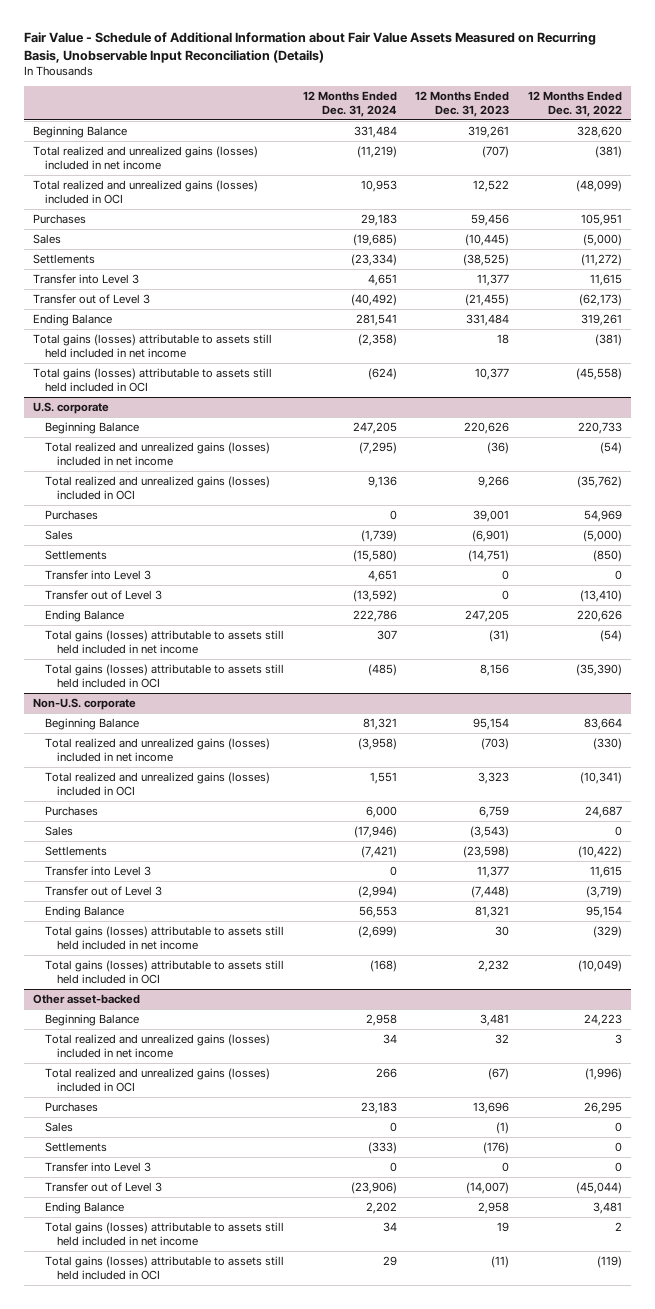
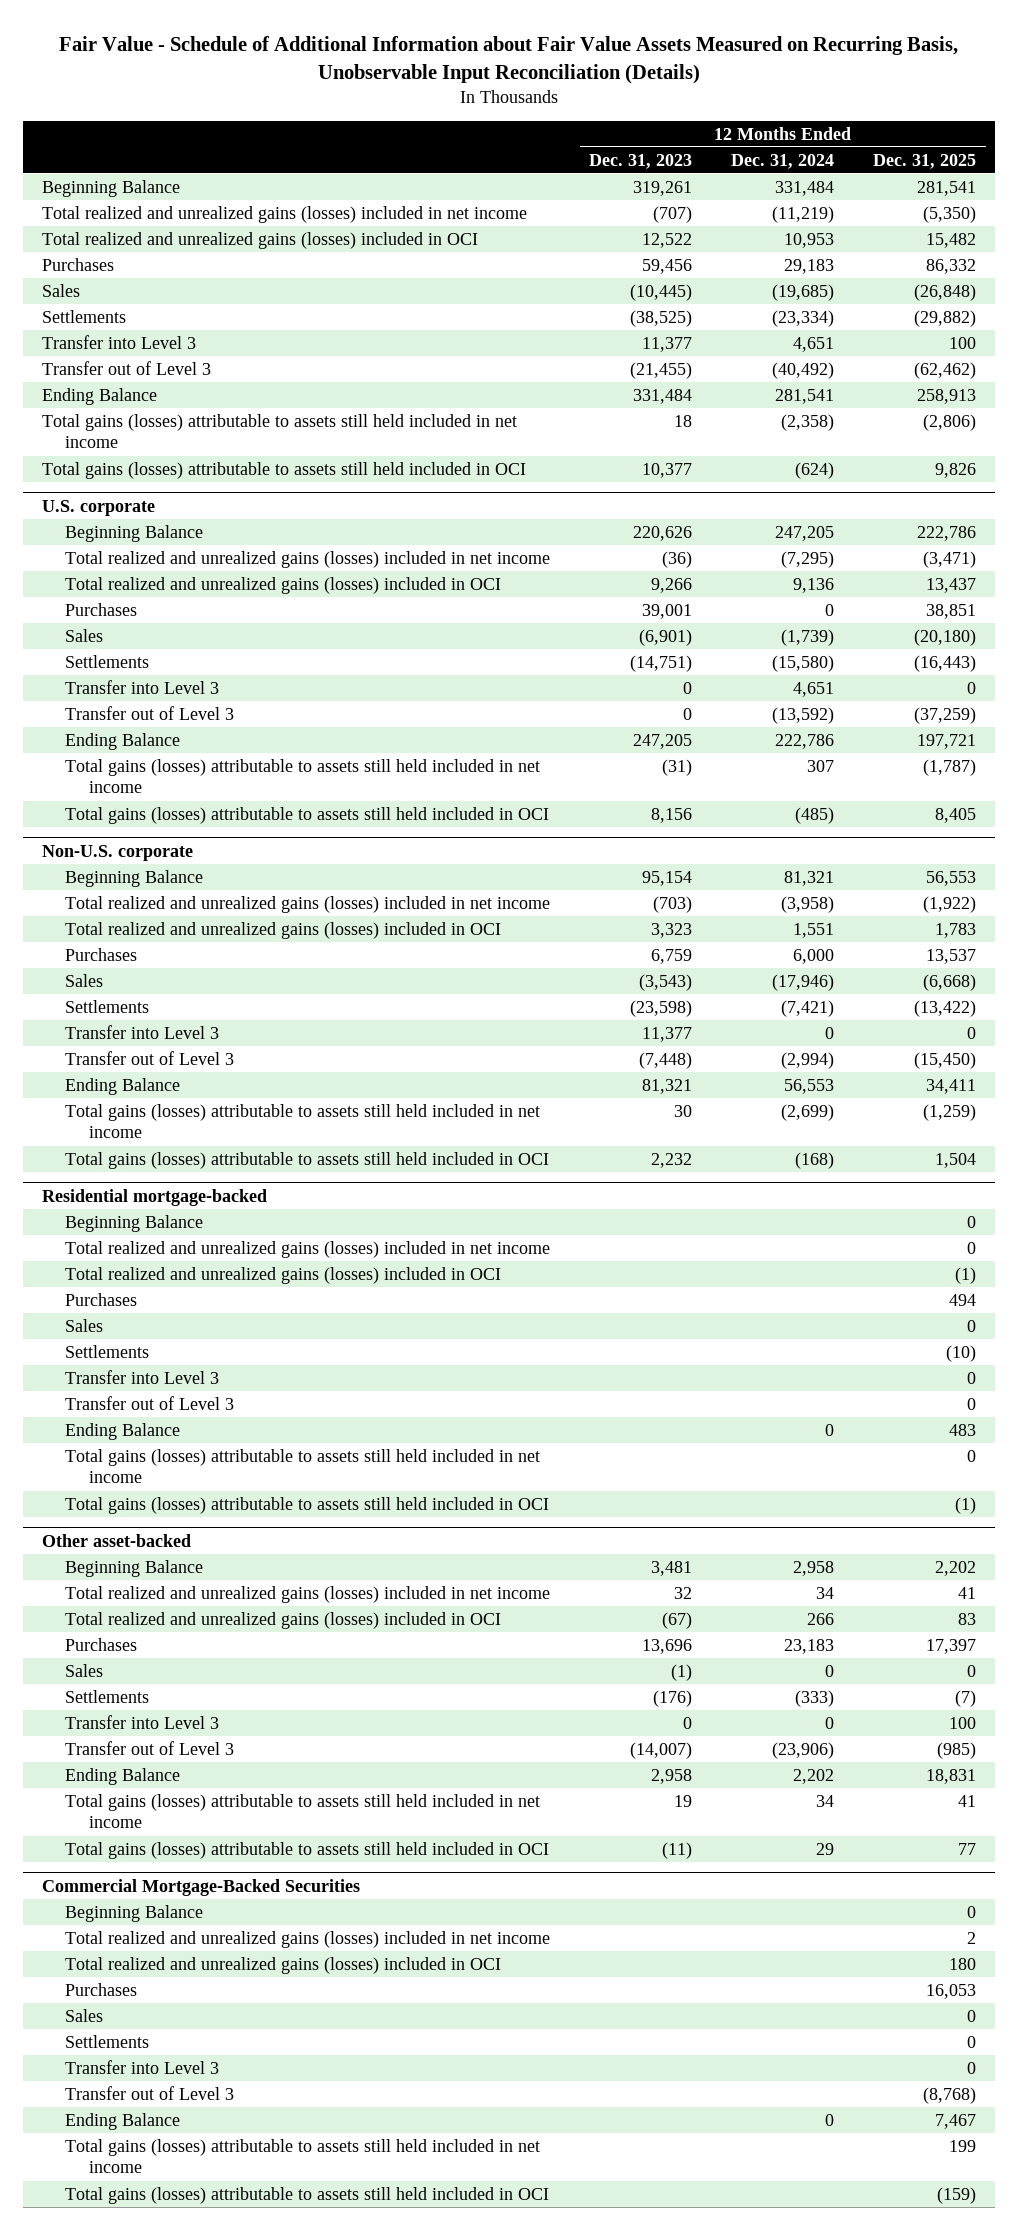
- | 12 Months Ended Dec. 31, 2024 | 12 Months Ended Dec. 31, 2023 | 12 Months Ended Dec. 31, 2022
+ | 12 Months Ended Dec. 31, 2023 | 12 Months Ended Dec. 31, 2024 | 12 Months Ended Dec. 31, 2025
+ Residential mortgage-backed
+ Beginning Balance | | | 0
+ Total realized and unrealized gains (losses) included in net income | | | 0
+ Total realized and unrealized gains (losses) included in OCI | | | (1)
+ Purchases | | | 494
+ Sales | | | 0
+ Settlements | | | (10)
+ Transfer into Level 3 | | | 0
+ Transfer out of Level 3 | | | 0
+ Ending Balance | | 0 | 483
+ Total gains (losses) attributable to assets still held included in net income | | | 0
+ Total gains (losses) attributable to assets still held included in OCI | | | (1)
+ Commercial Mortgage-Backed Securities
+ Beginning Balance | | | 0
+ Total realized and unrealized gains (losses) included in net income | | | 2
+ Total realized and unrealized gains (losses) included in OCI | | | 180
+ Purchases | | | 16,053
+ Sales | | | 0
+ Settlements | | | 0
+ Transfer into Level 3 | | | 0
+ Transfer out of Level 3 | | | (8,768)
+ Ending Balance | | 0 | 7,467
+ Total gains (losses) attributable to assets still held included in net income | | | 199
+ Total gains (losses) attributable to assets still held included in OCI | | | (159)

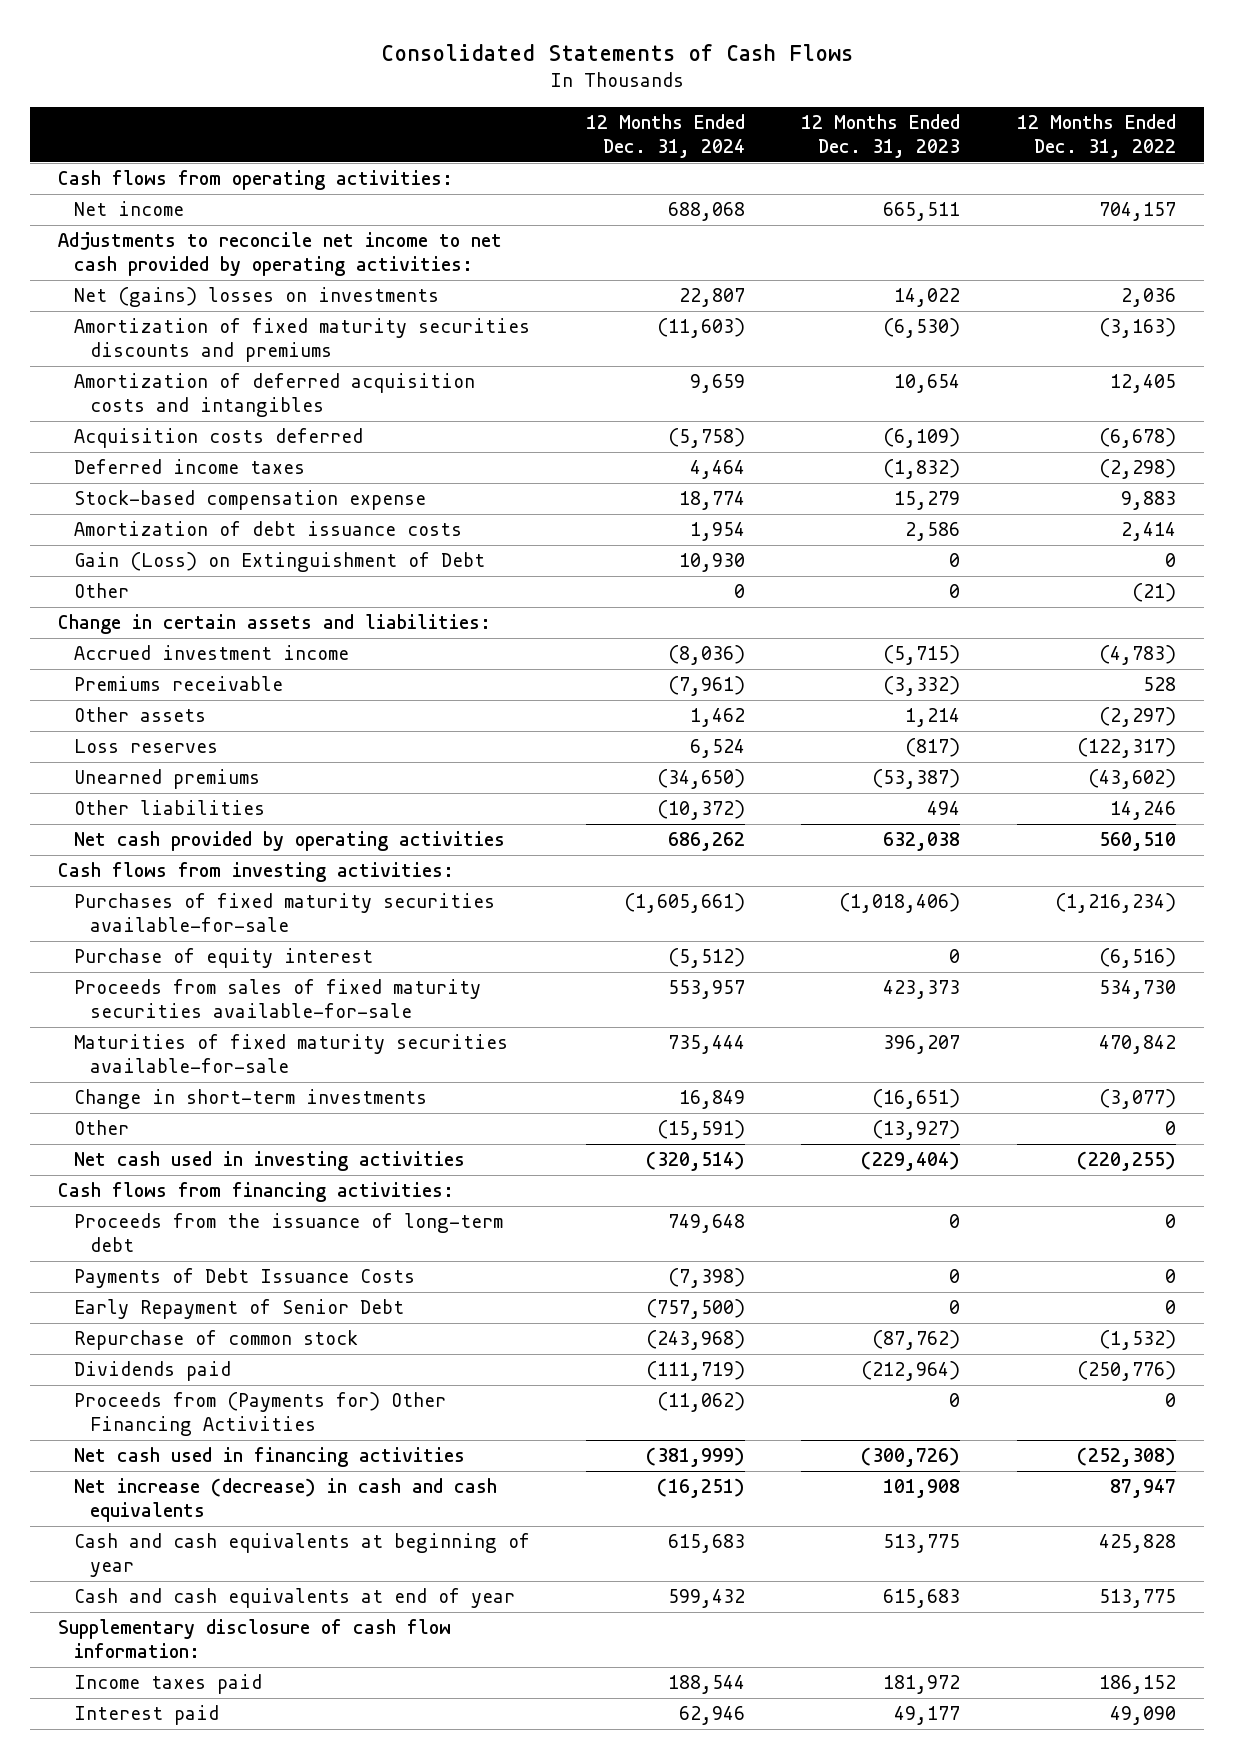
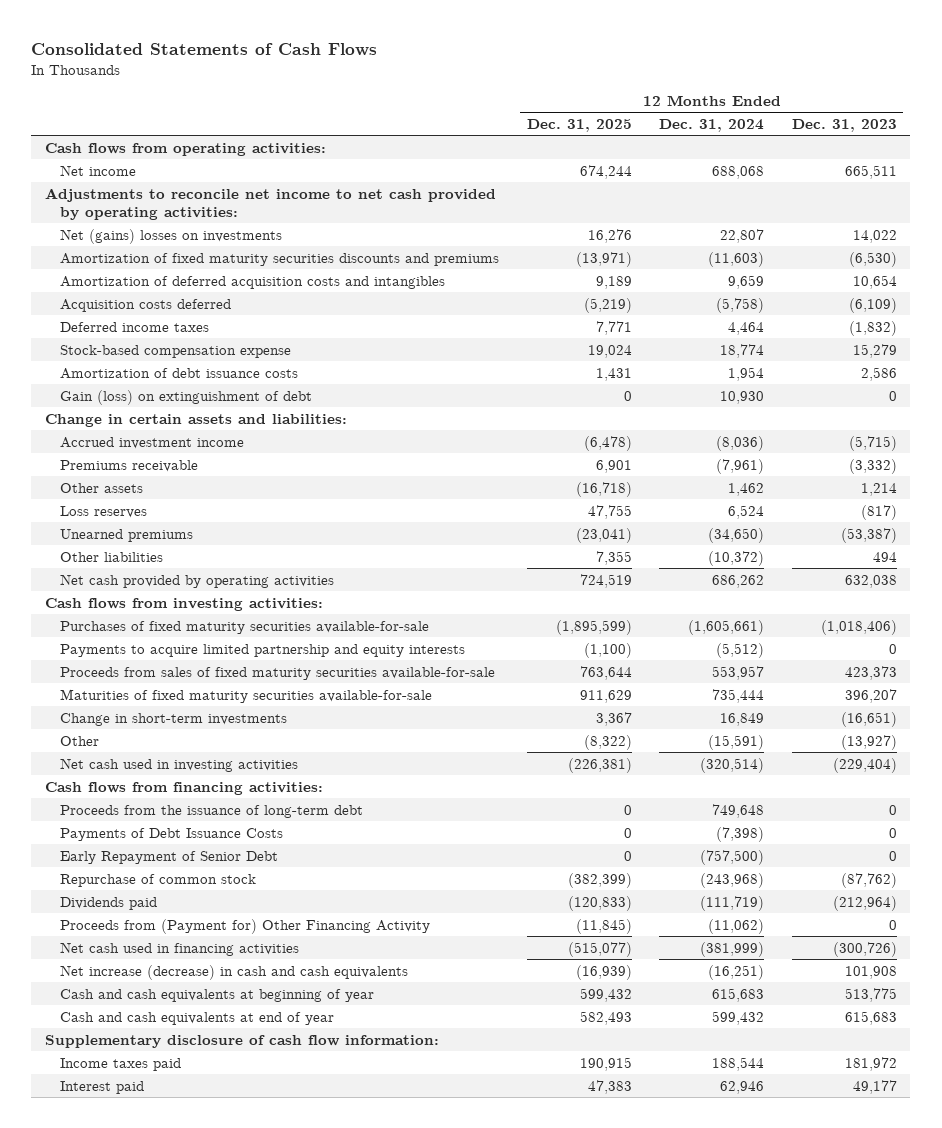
- | 12 Months Ended Dec. 31, 2024 | 12 Months Ended Dec. 31, 2023 | 12 Months Ended Dec. 31, 2022
+ | 12 Months Ended Dec. 31, 2025 | 12 Months Ended Dec. 31, 2024 | 12 Months Ended Dec. 31, 2023
- Gain (Loss) on Extinguishment of Debt | 10,930 | 0 | 0
- Other | 0 | 0 | (21)
+ Gain (loss) on extinguishment of debt | 0 | 10,930 | 0
- Purchase of equity interest | (5,512) | 0 | (6,516)
+ Payments to acquire limited partnership and equity interests | (1,100) | (5,512) | 0
- Proceeds from (Payments for) Other Financing Activities | (11,062) | 0 | 0
+ Proceeds from (Payment for) Other Financing Activity | (11,845) | (11,062) | 0

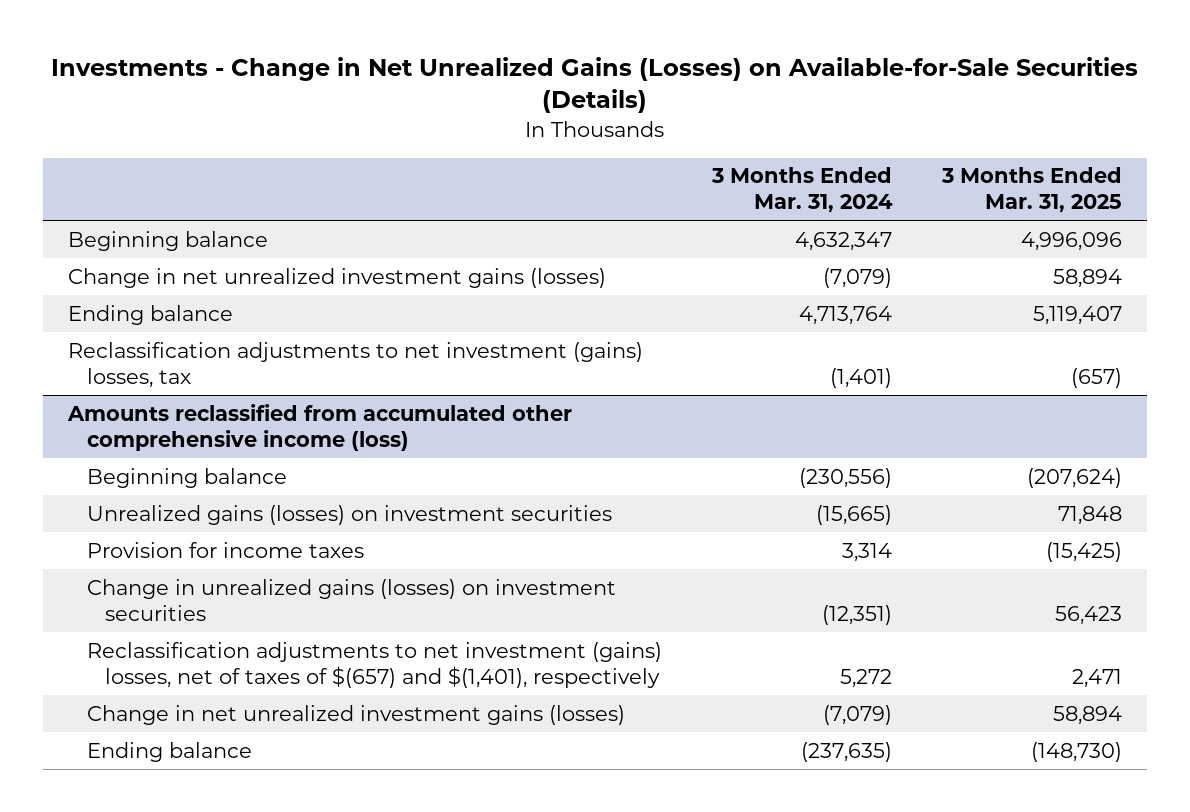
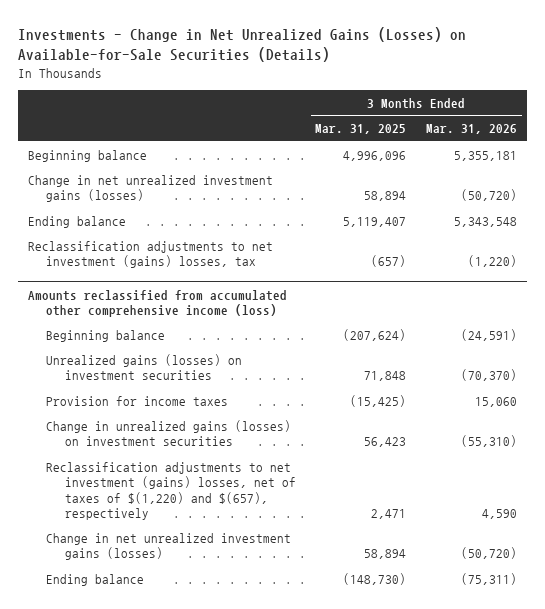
- | 3 Months Ended Mar. 31, 2024 | 3 Months Ended Mar. 31, 2025
+ | 3 Months Ended Mar. 31, 2025 | 3 Months Ended Mar. 31, 2026
@ Amounts reclassified from accumulated other comprehensive income (loss)
- Reclassification adjustments to net investment (gains) losses, net of taxes of $(657) and $(1,401), respectively | 5,272 | 2,471
+ Reclassification adjustments to net investment (gains) losses, net of taxes of $(1,220) and $(657), respectively | 2,471 | 4,590

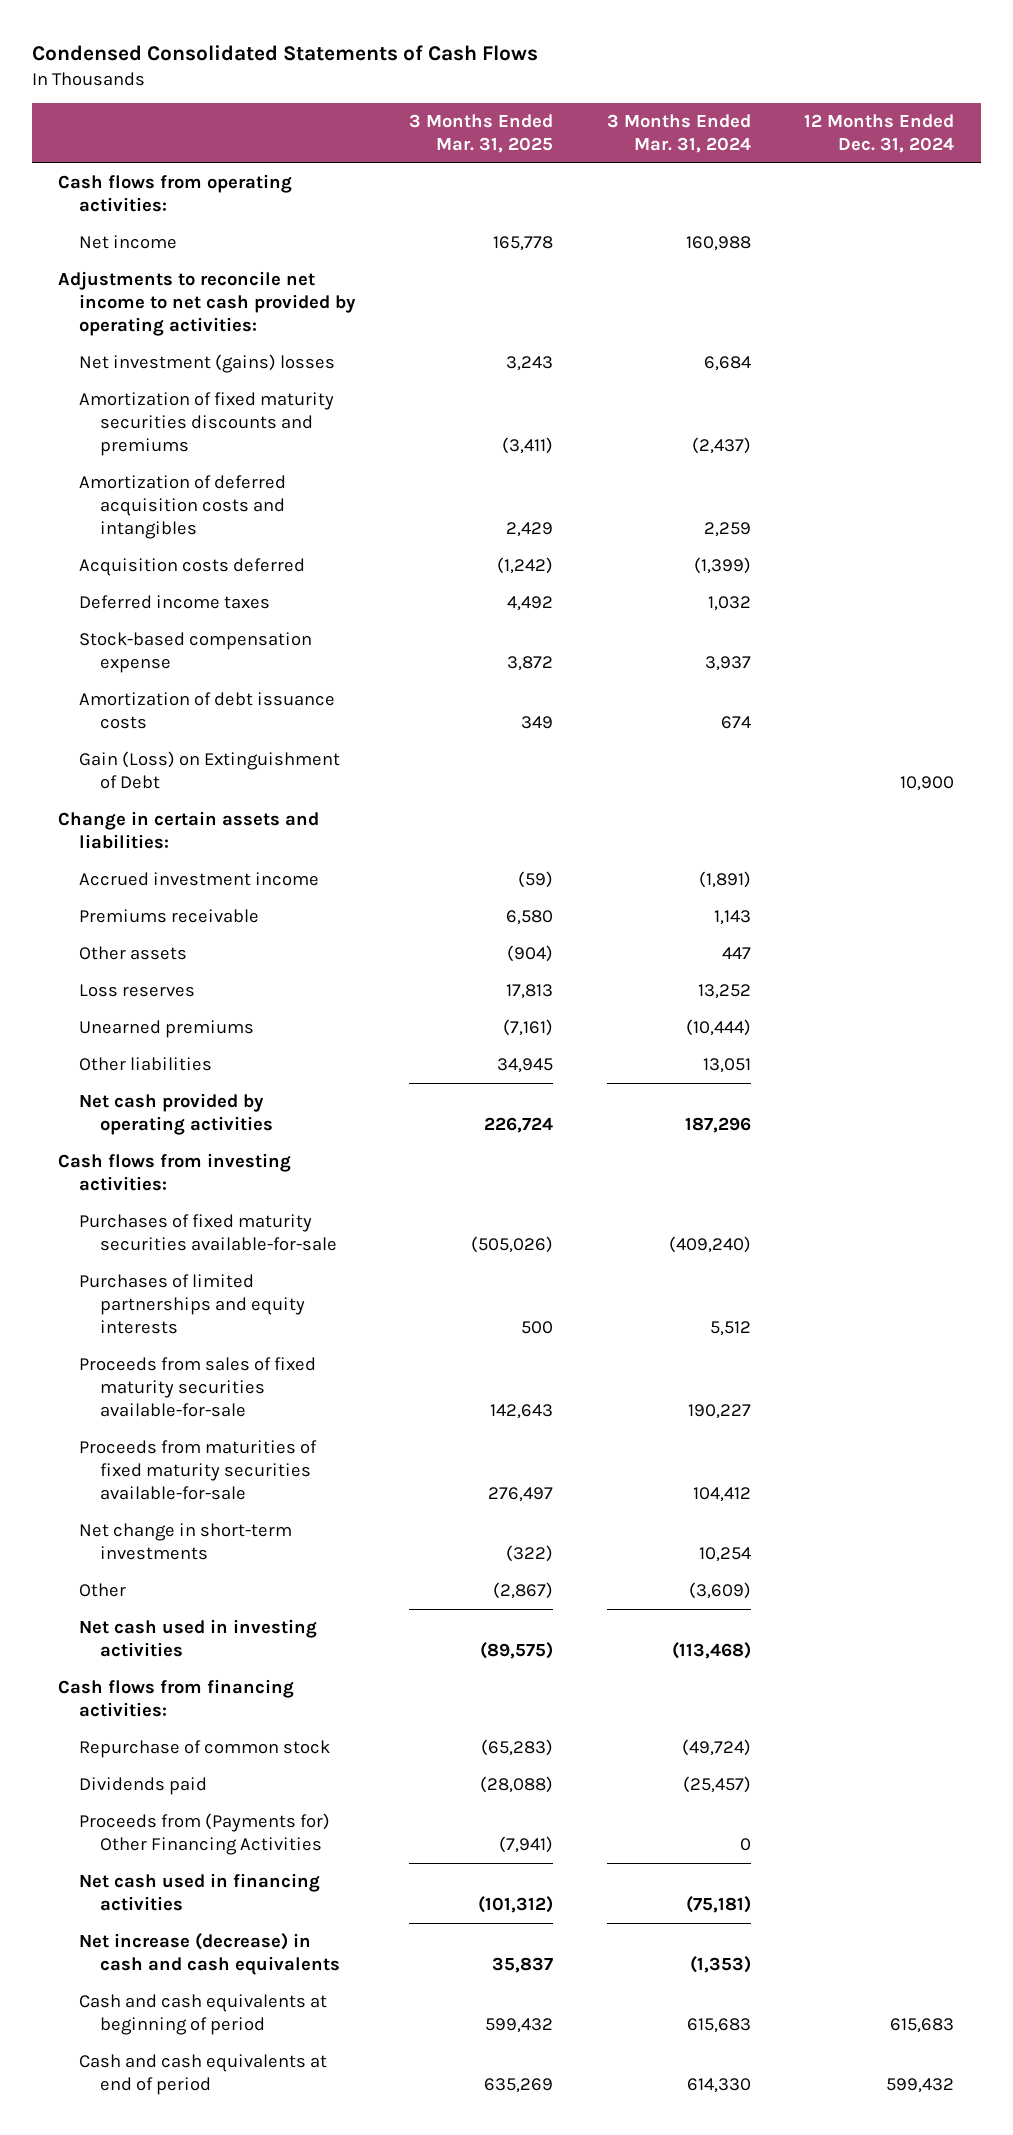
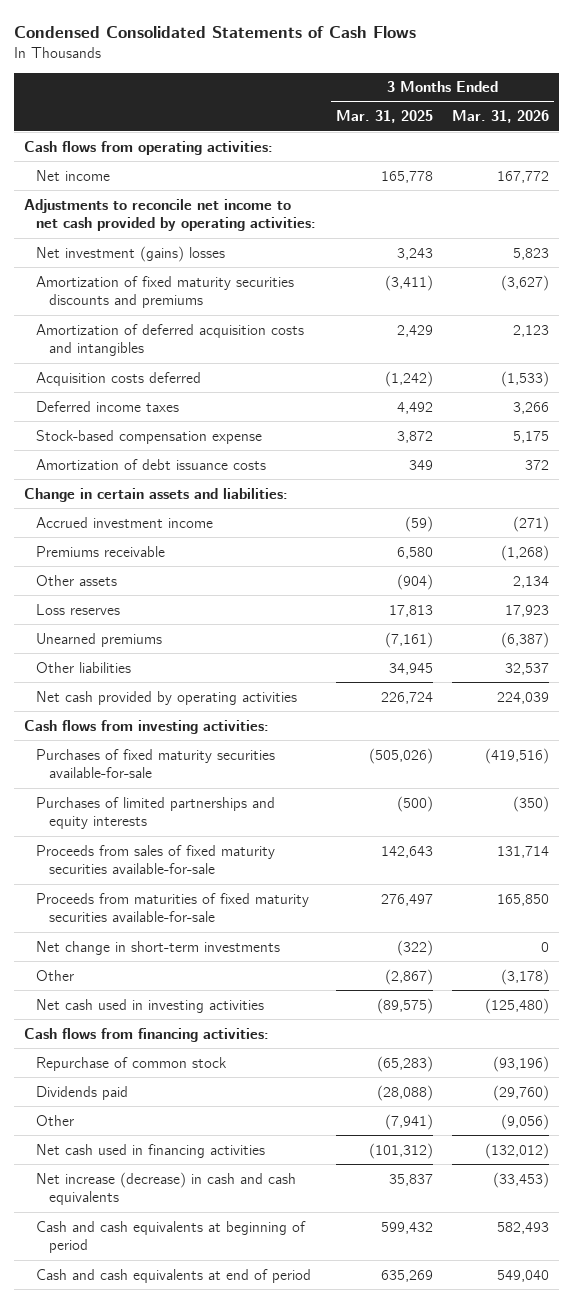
- | 3 Months Ended Mar. 31, 2025 | 3 Months Ended Mar. 31, 2024 | 12 Months Ended Dec. 31, 2024
+ | 3 Months Ended Mar. 31, 2025 | 3 Months Ended Mar. 31, 2026
- Gain (Loss) on Extinguishment of Debt | | | 10,900
- Purchases of limited partnerships and equity interests | 500 | 5,512 |
+ Purchases of limited partnerships and equity interests | (500) | (350)
- Proceeds from (Payments for) Other Financing Activities | (7,941) | 0 |
+ Other | (7,941) | (9,056)

